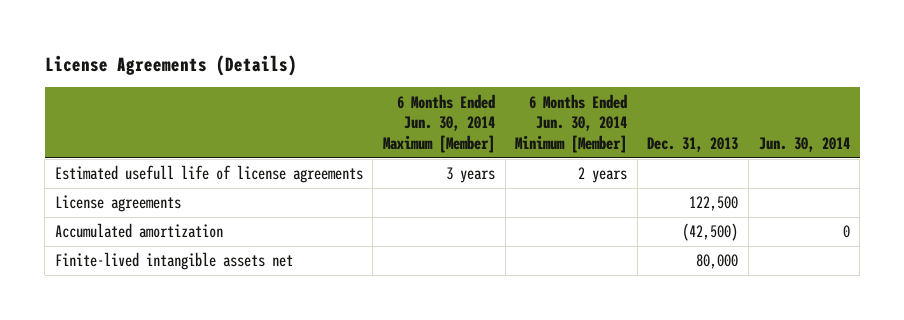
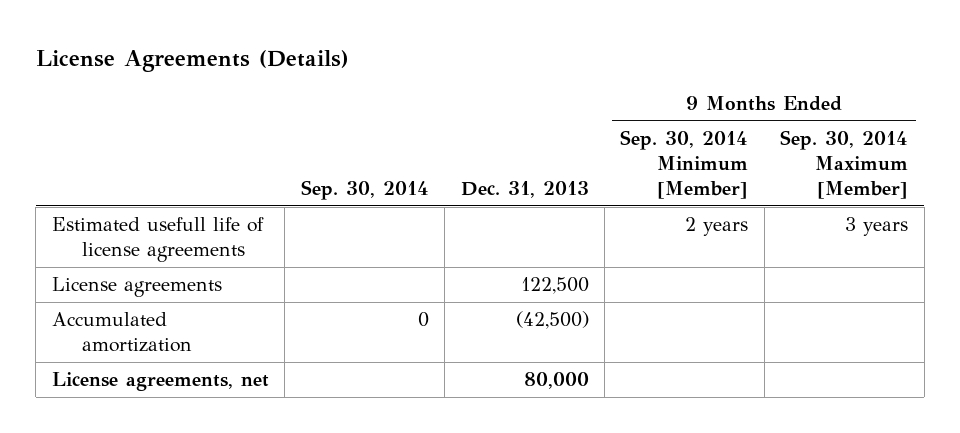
- | 6 Months Ended Jun. 30, 2014 Maximum [Member] | 6 Months Ended Jun. 30, 2014 Minimum [Member] | Dec. 31, 2013 | Jun. 30, 2014
+ | Sep. 30, 2014 | Dec. 31, 2013 | 9 Months Ended Sep. 30, 2014 Minimum [Member] | 9 Months Ended Sep. 30, 2014 Maximum [Member]
- Finite-lived intangible assets net | | | 80,000 |
+ License agreements, net | | 80,000 | |

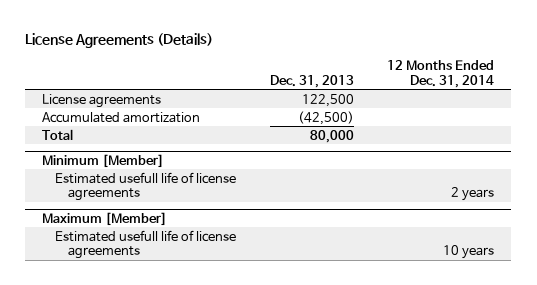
- | Sep. 30, 2014 | Dec. 31, 2013 | 9 Months Ended Sep. 30, 2014 Minimum [Member] | 9 Months Ended Sep. 30, 2014 Maximum [Member]
+ | Dec. 31, 2013 | 12 Months Ended Dec. 31, 2014
- Estimated usefull life of license agreements | | | 2 years | 3 years
- License agreements, net | | 80,000 | |
+ Total | 80,000 |
+ Minimum [Member]
+ Estimated usefull life of license agreements | | 2 years
+ Maximum [Member]
+ Estimated usefull life of license agreements | | 10 years

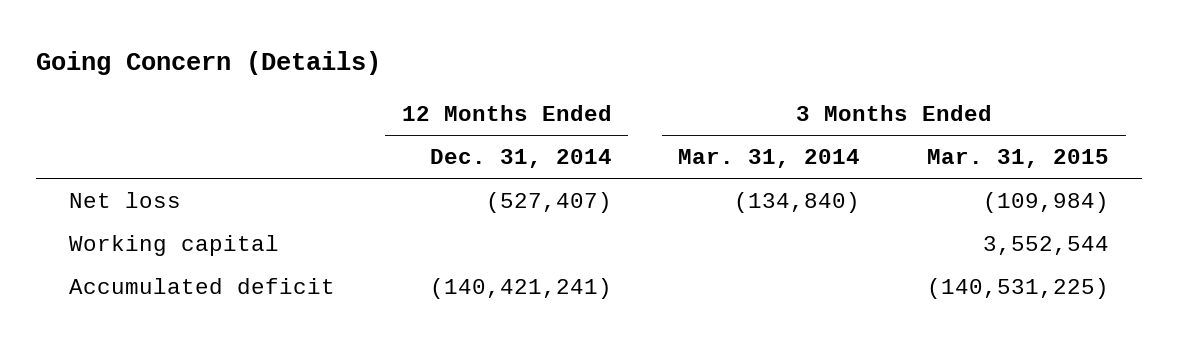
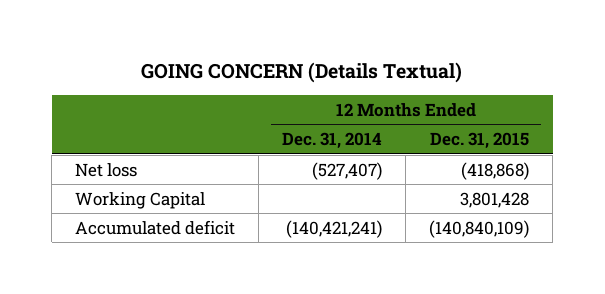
- Going Concern (Details)
+ GOING CONCERN (Details Textual)
- | 12 Months Ended Dec. 31, 2014 | 3 Months Ended Mar. 31, 2014 | 3 Months Ended Mar. 31, 2015
+ | 12 Months Ended Dec. 31, 2014 | 12 Months Ended Dec. 31, 2015
- Working capital | | | 3,552,544
+ Working Capital | | 3,801,428

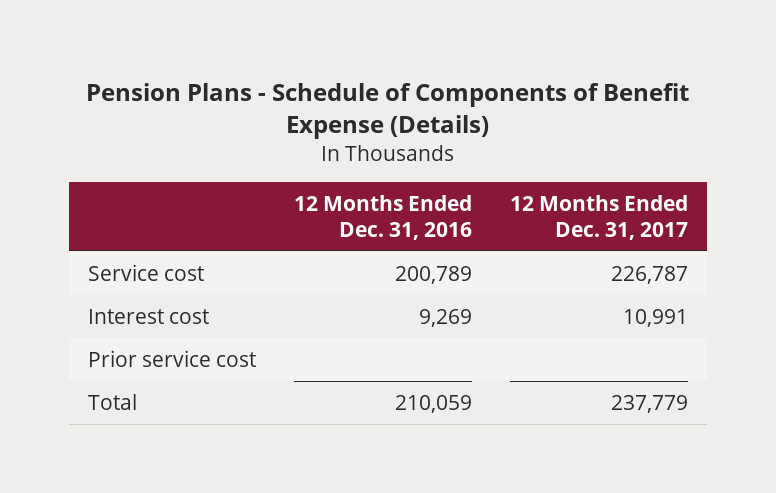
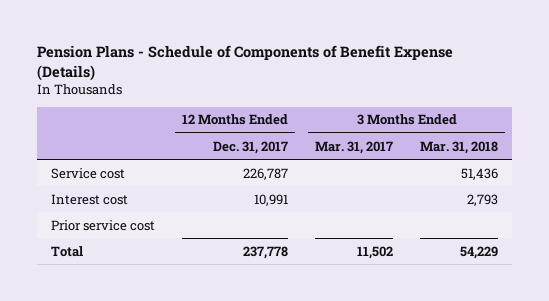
- | 12 Months Ended Dec. 31, 2016 | 12 Months Ended Dec. 31, 2017
+ | 12 Months Ended Dec. 31, 2017 | 3 Months Ended Mar. 31, 2017 | 3 Months Ended Mar. 31, 2018
- Total | 210,059 | 237,779
+ Total | 237,778 | 11,502 | 54,229

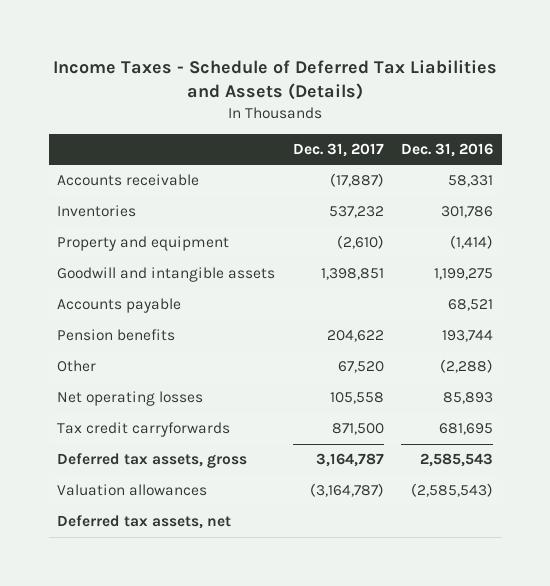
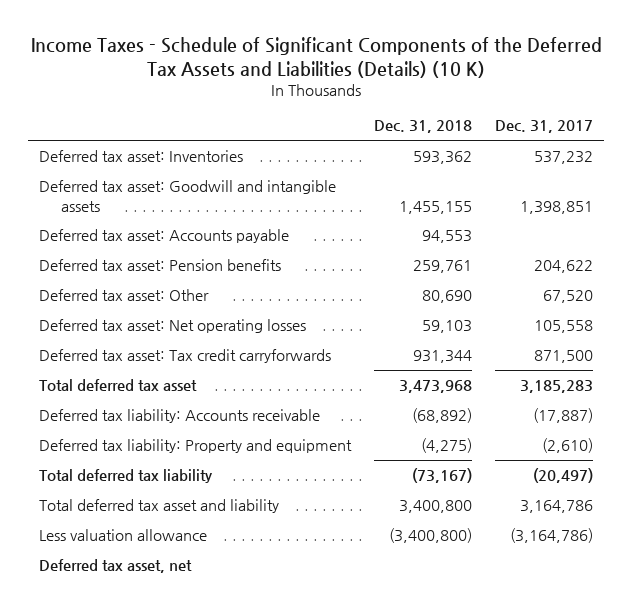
- Income Taxes - Schedule of Deferred Tax Liabilities and Assets (Details)
+ Income Taxes - Schedule of Significant Components of the Deferred Tax Assets and Liabilities (Details) (10 K)
- | Dec. 31, 2017 | Dec. 31, 2016
+ | Dec. 31, 2018 | Dec. 31, 2017
- Accounts receivable | (17,887) | 58,331
- Inventories | 537,232 | 301,786
- Property and equipment | (2,610) | (1,414)
- Goodwill and intangible assets | 1,398,851 | 1,199,275
- Accounts payable | | 68,521
- Pension benefits | 204,622 | 193,744
- Other | 67,520 | (2,288)
- Net operating losses | 105,558 | 85,893
- Tax credit carryforwards | 871,500 | 681,695
- Deferred tax assets, gross | 3,164,787 | 2,585,543
- Valuation allowances | (3,164,787) | (2,585,543)
- Deferred tax assets, net
+ Deferred tax asset: Inventories | 593,362 | 537,232
+ Deferred tax asset: Goodwill and intangible assets | 1,455,155 | 1,398,851
+ Deferred tax asset: Accounts payable | 94,553 |
+ Deferred tax asset: Pension benefits | 259,761 | 204,622
+ Deferred tax asset: Other | 80,690 | 67,520
+ Deferred tax asset: Net operating losses | 59,103 | 105,558
+ Deferred tax asset: Tax credit carryforwards | 931,344 | 871,500
+ Total deferred tax asset | 3,473,968 | 3,185,283
+ Deferred tax liability: Accounts receivable | (68,892) | (17,887)
+ Deferred tax liability: Property and equipment | (4,275) | (2,610)
+ Total deferred tax liability | (73,167) | (20,497)
+ Total deferred tax asset and liability | 3,400,800 | 3,164,786
+ Less valuation allowance | (3,400,800) | (3,164,786)
+ Deferred tax asset, net

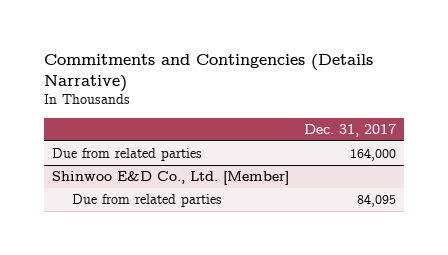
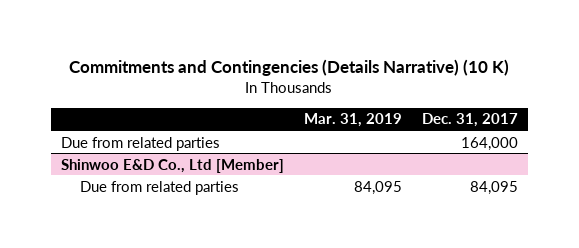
- Commitments and Contingencies (Details Narrative)
+ Commitments and Contingencies (Details Narrative) (10 K)
- | Dec. 31, 2017
+ | Mar. 31, 2019 | Dec. 31, 2017
- Shinwoo E&D Co., Ltd. [Member]
+ Shinwoo E&D Co., Ltd [Member]

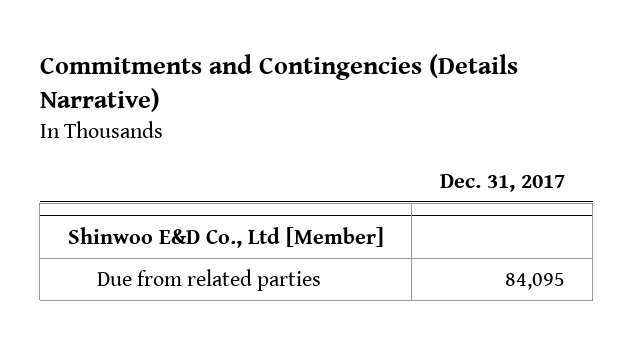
- Commitments and Contingencies (Details Narrative) (10 K)
+ Commitments and Contingencies (Details Narrative)
- | Mar. 31, 2019 | Dec. 31, 2017
+ | Dec. 31, 2017
- Due from related parties | | 164,000

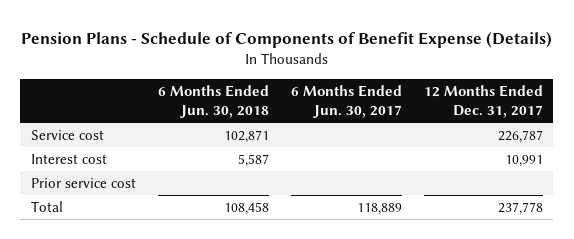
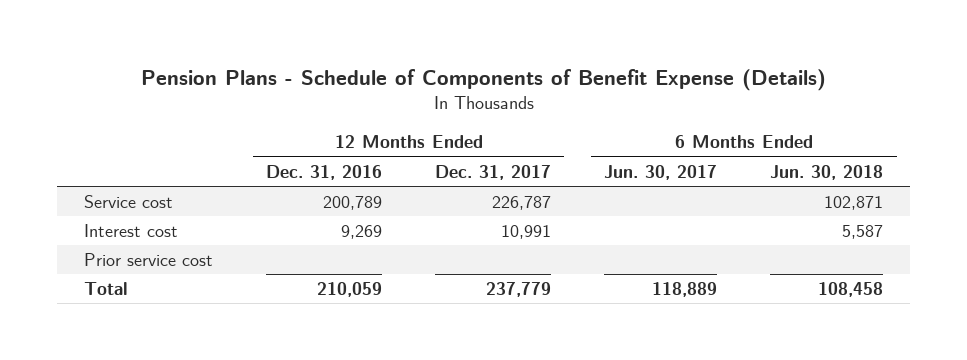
- | 6 Months Ended Jun. 30, 2018 | 6 Months Ended Jun. 30, 2017 | 12 Months Ended Dec. 31, 2017
+ | 12 Months Ended Dec. 31, 2016 | 12 Months Ended Dec. 31, 2017 | 6 Months Ended Jun. 30, 2017 | 6 Months Ended Jun. 30, 2018
- Total | 108,458 | 118,889 | 237,778
+ Total | 210,059 | 237,779 | 118,889 | 108,458

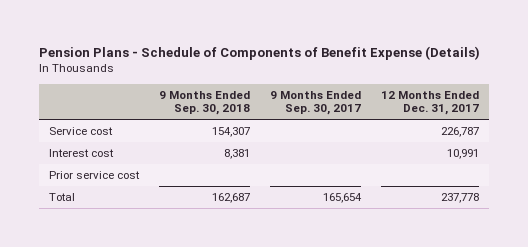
- | 12 Months Ended Dec. 31, 2016 | 12 Months Ended Dec. 31, 2017 | 6 Months Ended Jun. 30, 2017 | 6 Months Ended Jun. 30, 2018
+ | 9 Months Ended Sep. 30, 2018 | 9 Months Ended Sep. 30, 2017 | 12 Months Ended Dec. 31, 2017
- Total | 210,059 | 237,779 | 118,889 | 108,458
+ Total | 162,687 | 165,654 | 237,778

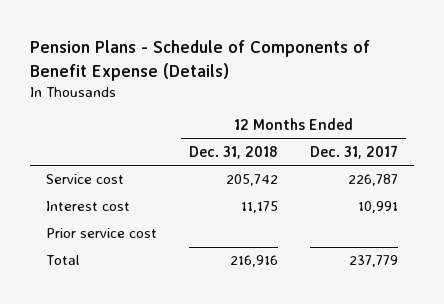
- | 9 Months Ended Sep. 30, 2018 | 9 Months Ended Sep. 30, 2017 | 12 Months Ended Dec. 31, 2017
+ | 12 Months Ended Dec. 31, 2018 | 12 Months Ended Dec. 31, 2017
- Total | 162,687 | 165,654 | 237,778
+ Total | 216,916 | 237,779

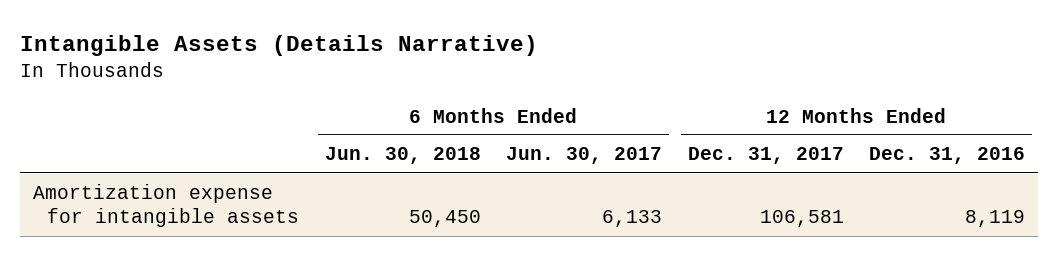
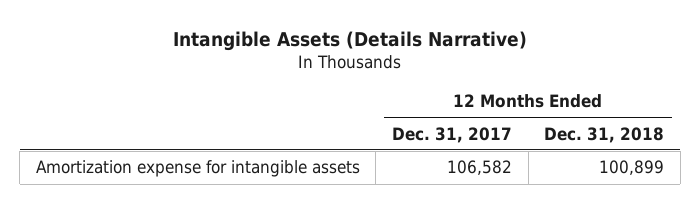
- | 6 Months Ended Jun. 30, 2018 | 6 Months Ended Jun. 30, 2017 | 12 Months Ended Dec. 31, 2017 | 12 Months Ended Dec. 31, 2016
+ | 12 Months Ended Dec. 31, 2017 | 12 Months Ended Dec. 31, 2018
- Amortization expense for intangible assets | 50,450 | 6,133 | 106,581 | 8,119
+ Amortization expense for intangible assets | 106,582 | 100,899

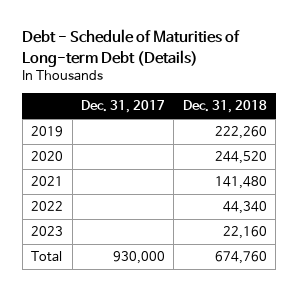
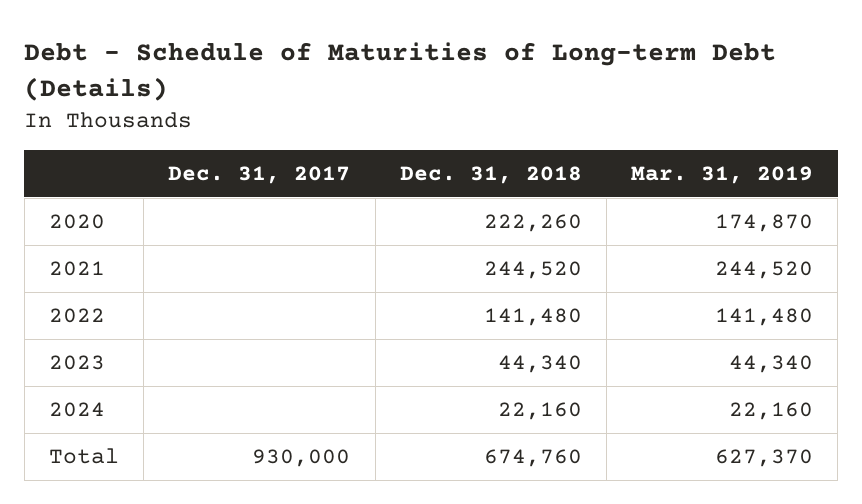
- | Dec. 31, 2017 | Dec. 31, 2018
+ | Dec. 31, 2017 | Dec. 31, 2018 | Mar. 31, 2019
- 2019 | | 222,260
- 2020 | | 244,520
- 2021 | | 141,480
- 2022 | | 44,340
- 2023 | | 22,160
+ 2020 | | 222,260 | 174,870
+ 2021 | | 244,520 | 244,520
+ 2022 | | 141,480 | 141,480
+ 2023 | | 44,340 | 44,340
+ 2024 | | 22,160 | 22,160

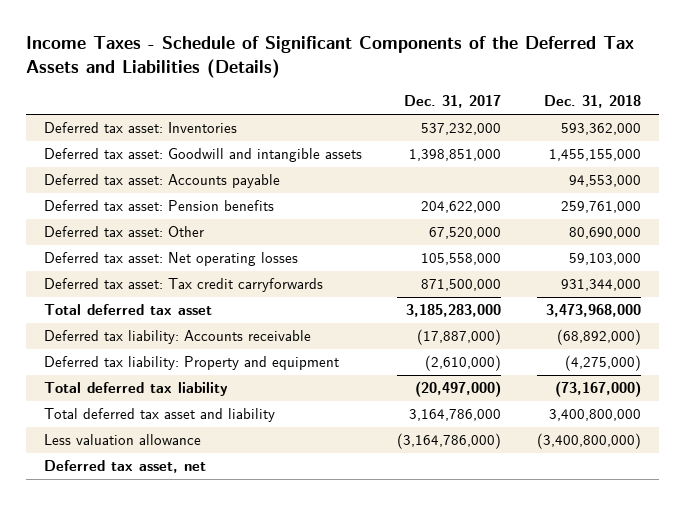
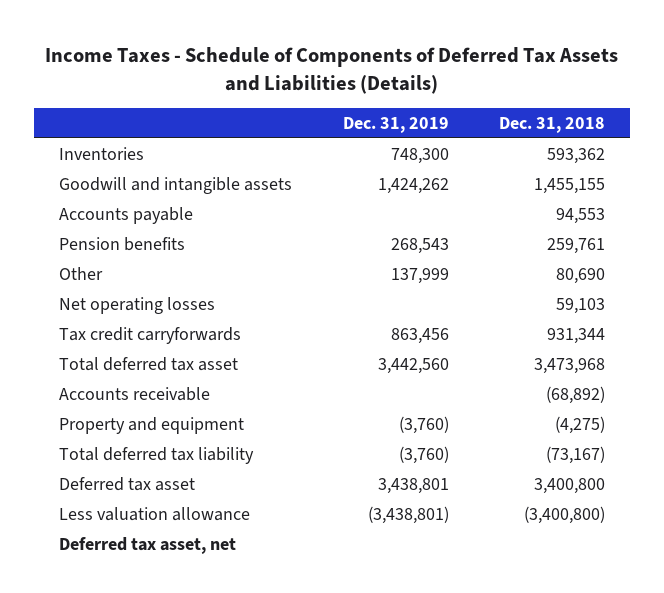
- Income Taxes - Schedule of Significant Components of the Deferred Tax Assets and Liabilities (Details)
+ Income Taxes - Schedule of Components of Deferred Tax Assets and Liabilities (Details)
- | Dec. 31, 2017 | Dec. 31, 2018
+ | Dec. 31, 2019 | Dec. 31, 2018
- Deferred tax asset: Inventories | 537,232,000 | 593,362,000
- Deferred tax asset: Goodwill and intangible assets | 1,398,851,000 | 1,455,155,000
- Deferred tax asset: Accounts payable | | 94,553,000
- Deferred tax asset: Pension benefits | 204,622,000 | 259,761,000
- Deferred tax asset: Other | 67,520,000 | 80,690,000
- Deferred tax asset: Net operating losses | 105,558,000 | 59,103,000
- Deferred tax asset: Tax credit carryforwards | 871,500,000 | 931,344,000
- Total deferred tax asset | 3,185,283,000 | 3,473,968,000
- Deferred tax liability: Accounts receivable | (17,887,000) | (68,892,000)
- Deferred tax liability: Property and equipment | (2,610,000) | (4,275,000)
- Total deferred tax liability | (20,497,000) | (73,167,000)
- Total deferred tax asset and liability | 3,164,786,000 | 3,400,800,000
- Less valuation allowance | (3,164,786,000) | (3,400,800,000)
+ Inventories | 748,300 | 593,362
+ Goodwill and intangible assets | 1,424,262 | 1,455,155
+ Accounts payable | | 94,553
+ Pension benefits | 268,543 | 259,761
+ Other | 137,999 | 80,690
+ Net operating losses | | 59,103
+ Tax credit carryforwards | 863,456 | 931,344
+ Total deferred tax asset | 3,442,560 | 3,473,968
+ Accounts receivable | | (68,892)
+ Property and equipment | (3,760) | (4,275)
+ Total deferred tax liability | (3,760) | (73,167)
+ Deferred tax asset | 3,438,801 | 3,400,800
+ Less valuation allowance | (3,438,801) | (3,400,800)

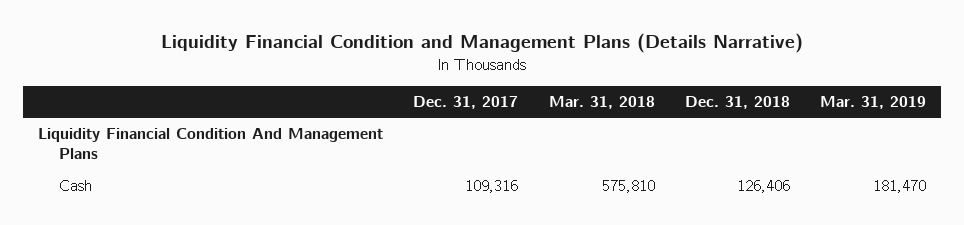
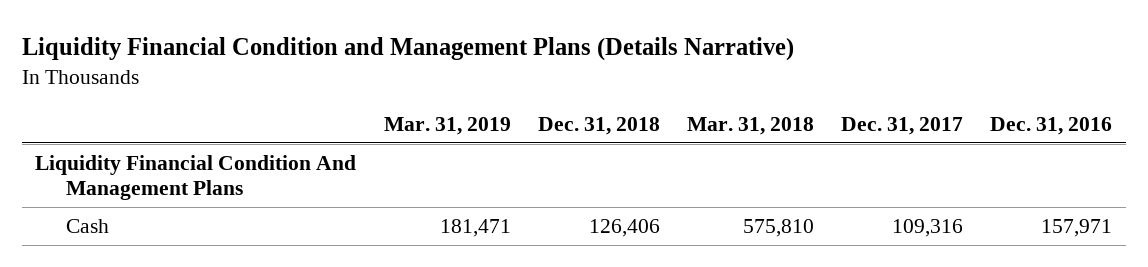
- | Dec. 31, 2017 | Mar. 31, 2018 | Dec. 31, 2018 | Mar. 31, 2019
+ | Mar. 31, 2019 | Dec. 31, 2018 | Mar. 31, 2018 | Dec. 31, 2017 | Dec. 31, 2016
- Cash | 109,316 | 575,810 | 126,406 | 181,470
+ Cash | 181,471 | 126,406 | 575,810 | 109,316 | 157,971

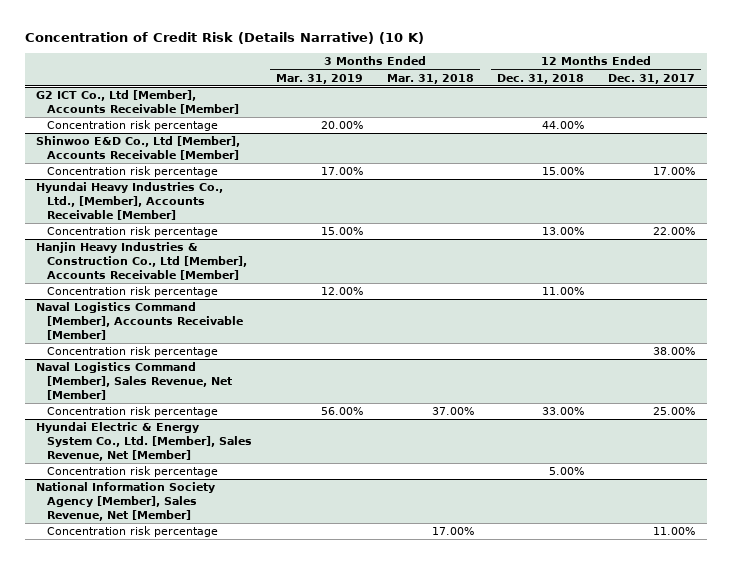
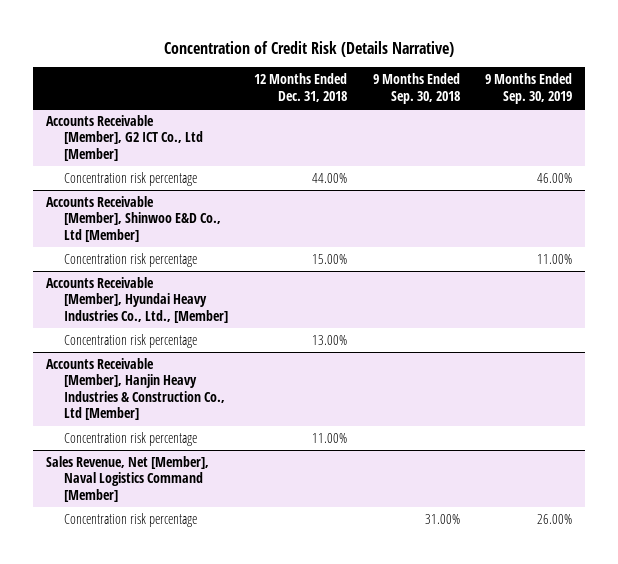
- Concentration of Credit Risk (Details Narrative) (10 K)
+ Concentration of Credit Risk (Details Narrative)
- | 3 Months Ended Mar. 31, 2019 | 3 Months Ended Mar. 31, 2018 | 12 Months Ended Dec. 31, 2018 | 12 Months Ended Dec. 31, 2017
+ | 12 Months Ended Dec. 31, 2018 | 9 Months Ended Sep. 30, 2018 | 9 Months Ended Sep. 30, 2019
- G2 ICT Co., Ltd [Member], Accounts Receivable [Member]
+ Accounts Receivable [Member], G2 ICT Co., Ltd [Member]
- Shinwoo E&D Co., Ltd [Member], Accounts Receivable [Member]
+ Accounts Receivable [Member], Shinwoo E&D Co., Ltd [Member]
- Hyundai Heavy Industries Co., Ltd., [Member], Accounts Receivable [Member]
+ Accounts Receivable [Member], Hyundai Heavy Industries Co., Ltd., [Member]
- Hanjin Heavy Industries & Construction Co., Ltd [Member], Accounts Receivable [Member]
+ Accounts Receivable [Member], Hanjin Heavy Industries & Construction Co., Ltd [Member]
- Naval Logistics Command [Member], Accounts Receivable [Member]
- Concentration risk percentage | | | | 38.00%
- Naval Logistics Command [Member], Sales Revenue, Net [Member]
- Concentration risk percentage | 56.00% | 37.00% | 33.00% | 25.00%
- Hyundai Electric & Energy System Co., Ltd. [Member], Sales Revenue, Net [Member]
- Concentration risk percentage | | | 5.00% |
- National Information Society Agency [Member], Sales Revenue, Net [Member]
+ Sales Revenue, Net [Member], Naval Logistics Command [Member]

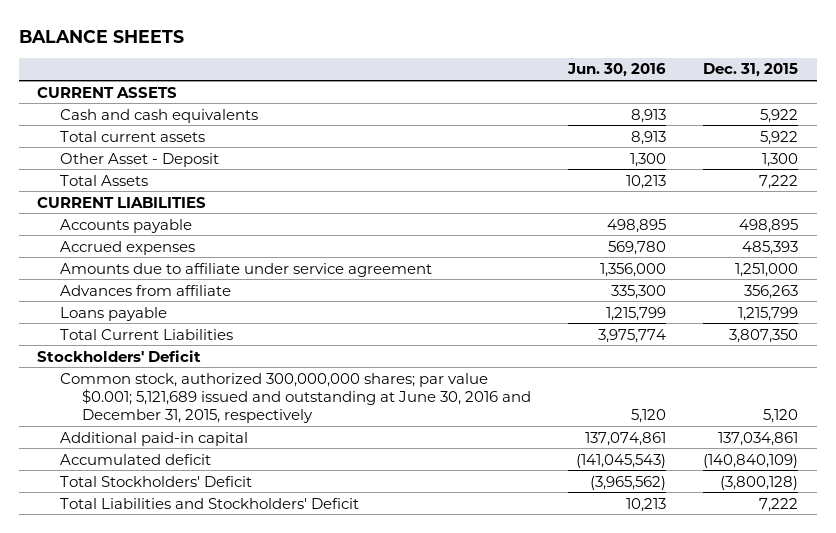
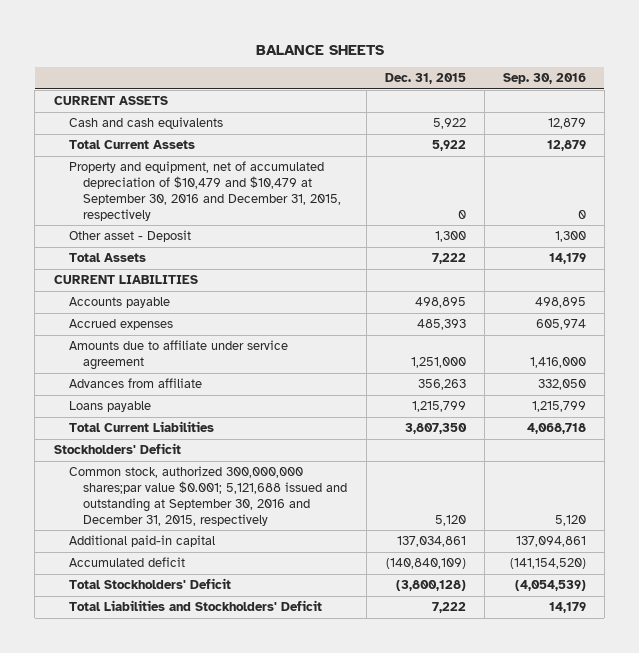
- | Jun. 30, 2016 | Dec. 31, 2015
+ | Dec. 31, 2015 | Sep. 30, 2016
- Total current assets | 8,913 | 5,922
- Other Asset - Deposit | 1,300 | 1,300
+ Total Current Assets | 5,922 | 12,879
+ Property and equipment, net of accumulated depreciation of $10,479 and $10,479 at September 30, 2016 and December 31, 2015, respectively | 0 | 0
+ Other asset - Deposit | 1,300 | 1,300
- Common stock, authorized 300,000,000 shares; par value $0.001; 5,121,689 issued and outstanding at June 30, 2016 and December 31, 2015, respectively | 5,120 | 5,120
+ Common stock, authorized 300,000,000 shares;par value $0.001; 5,121,688 issued and outstanding at September 30, 2016 and December 31, 2015, respectively | 5,120 | 5,120

